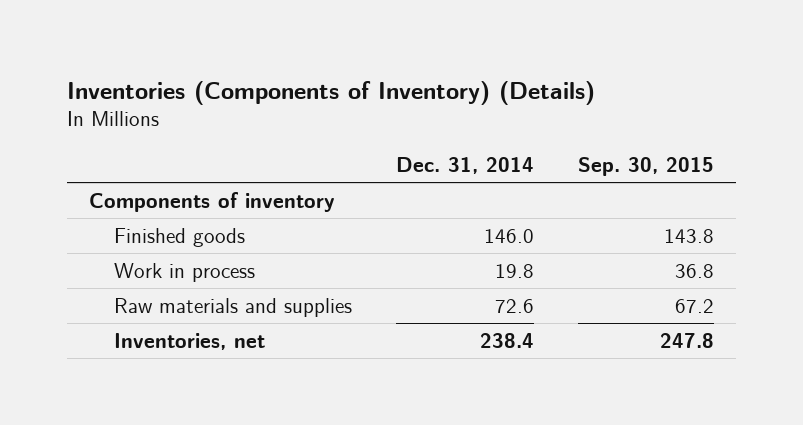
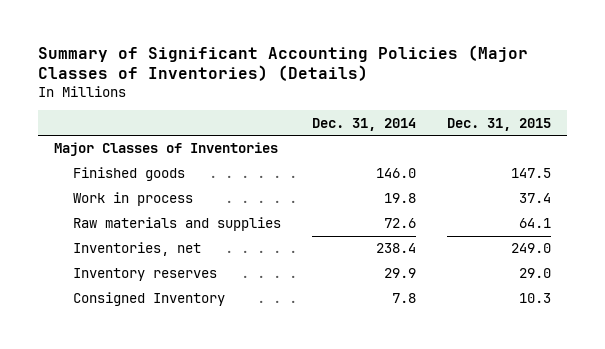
- Inventories (Components of Inventory) (Details)
+ Summary of Significant Accounting Policies (Major Classes of Inventories) (Details)
- | Dec. 31, 2014 | Sep. 30, 2015
+ | Dec. 31, 2014 | Dec. 31, 2015
- Components of inventory
+ Major Classes of Inventories
+ Inventory reserves | 29.9 | 29.0
+ Consigned Inventory | 7.8 | 10.3

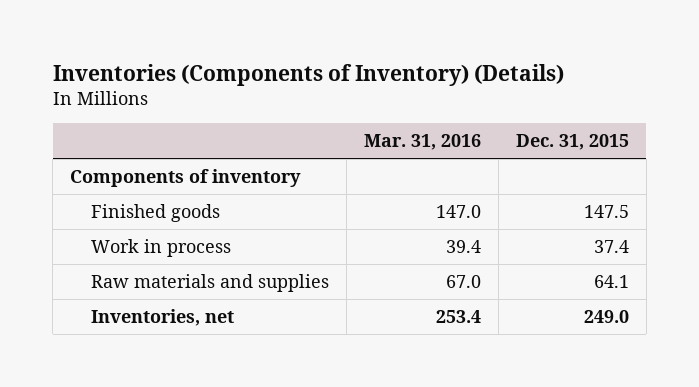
- Summary of Significant Accounting Policies (Major Classes of Inventories) (Details)
+ Inventories (Components of Inventory) (Details)
- | Dec. 31, 2014 | Dec. 31, 2015
+ | Mar. 31, 2016 | Dec. 31, 2015
- Major Classes of Inventories
+ Components of inventory
- Inventory reserves | 29.9 | 29.0
- Consigned Inventory | 7.8 | 10.3

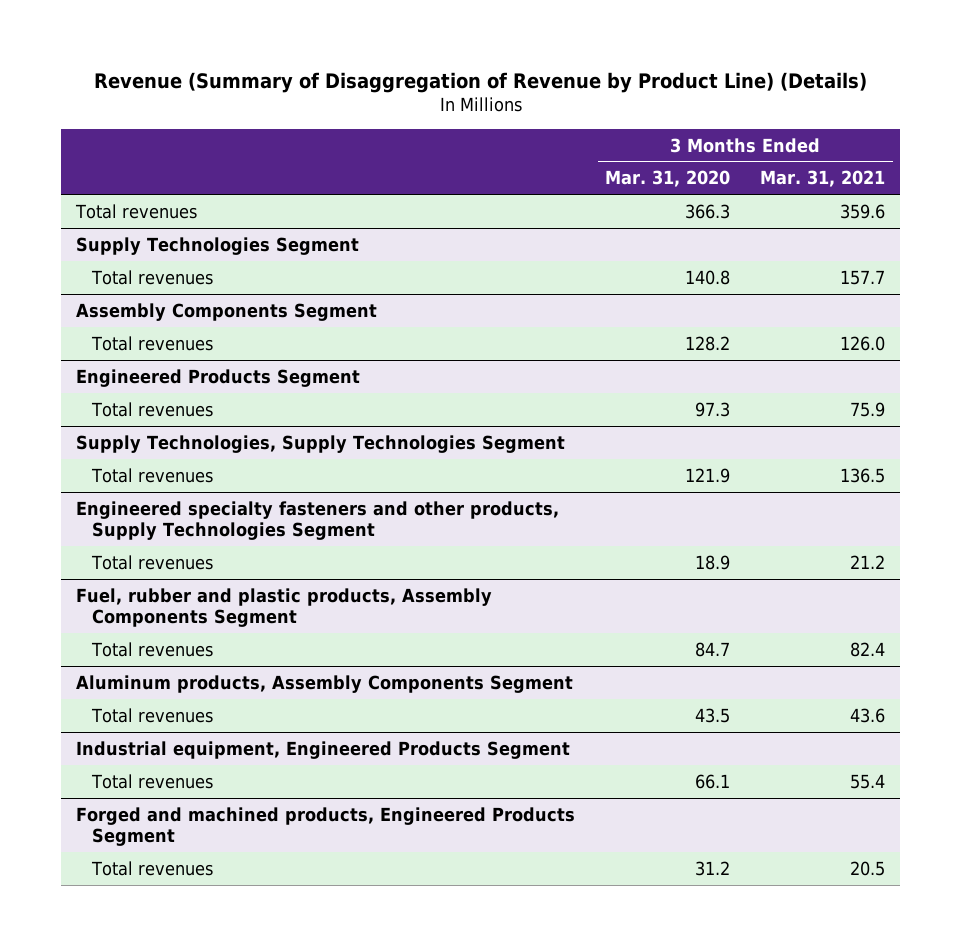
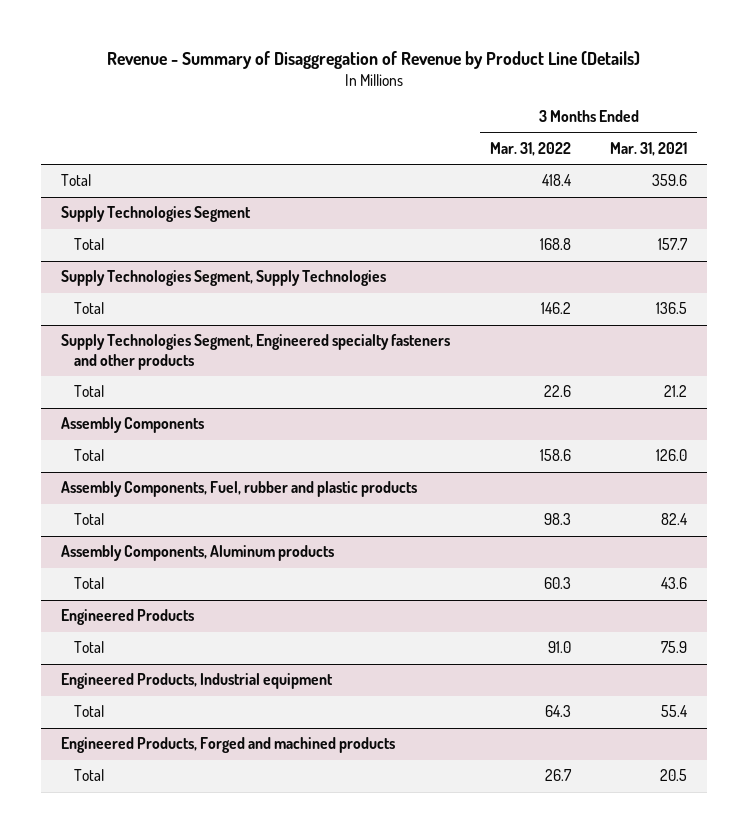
- Revenue (Summary of Disaggregation of Revenue by Product Line) (Details)
+ Revenue - Summary of Disaggregation of Revenue by Product Line (Details)
- | 3 Months Ended Mar. 31, 2020 | 3 Months Ended Mar. 31, 2021
+ | 3 Months Ended Mar. 31, 2022 | 3 Months Ended Mar. 31, 2021
- Total revenues | 366.3 | 359.6
+ Total | 418.4 | 359.6
@ Supply Technologies Segment
- Total revenues | 140.8 | 157.7
- Assembly Components Segment
- Total revenues | 128.2 | 126.0
- Engineered Products Segment
- Total revenues | 97.3 | 75.9
- Supply Technologies, Supply Technologies Segment
- Total revenues | 121.9 | 136.5
- Engineered specialty fasteners and other products, Supply Technologies Segment
- Total revenues | 18.9 | 21.2
- Fuel, rubber and plastic products, Assembly Components Segment
- Total revenues | 84.7 | 82.4
- Aluminum products, Assembly Components Segment
- Total revenues | 43.5 | 43.6
- Industrial equipment, Engineered Products Segment
- Total revenues | 66.1 | 55.4
- Forged and machined products, Engineered Products Segment
- Total revenues | 31.2 | 20.5
@ Supply Technologies Segment
+ Total | 168.8 | 157.7
+ Supply Technologies Segment, Supply Technologies
+ Total | 146.2 | 136.5
+ Supply Technologies Segment, Engineered specialty fasteners and other products
+ Total | 22.6 | 21.2
+ Assembly Components
+ Total | 158.6 | 126.0
+ Assembly Components, Fuel, rubber and plastic products
+ Total | 98.3 | 82.4
+ Assembly Components, Aluminum products
+ Total | 60.3 | 43.6
+ Engineered Products
+ Total | 91.0 | 75.9
+ Engineered Products, Industrial equipment
+ Total | 64.3 | 55.4
+ Engineered Products, Forged and machined products
+ Total | 26.7 | 20.5

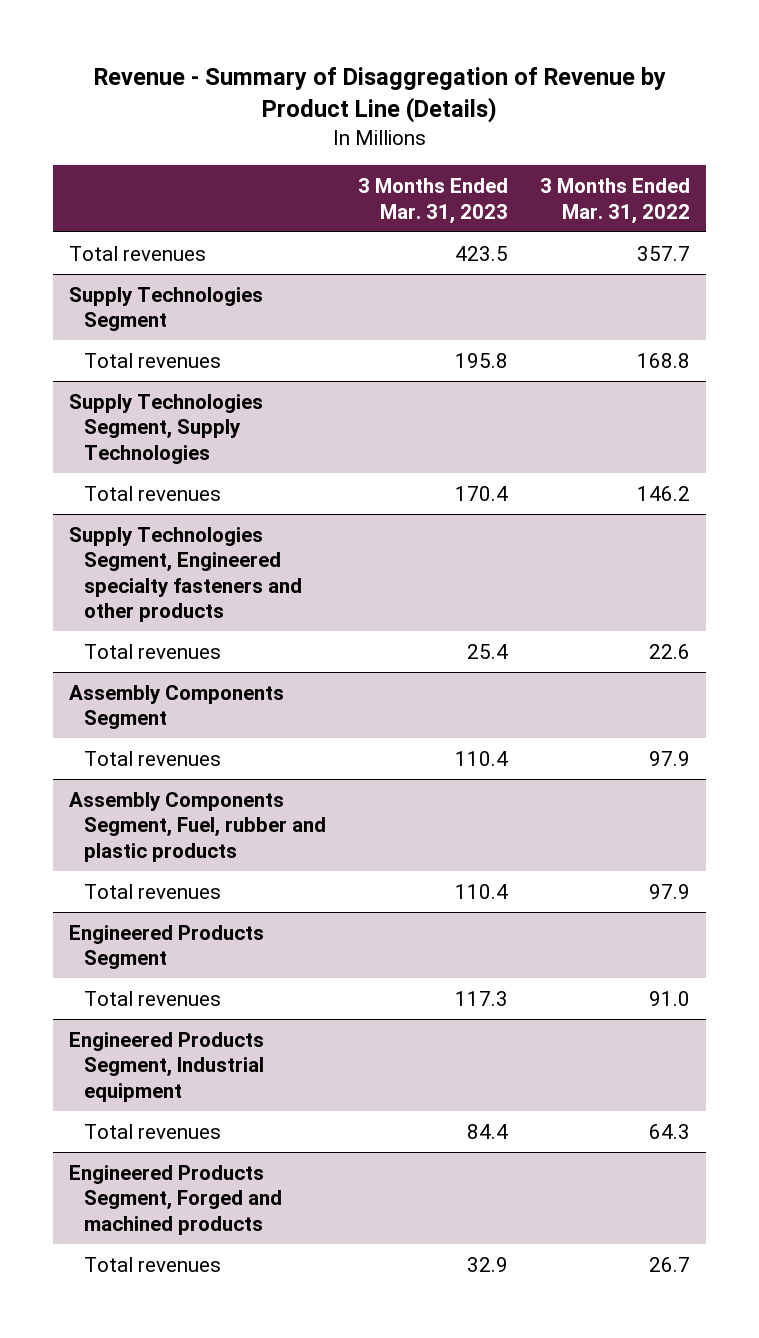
- | 3 Months Ended Mar. 31, 2022 | 3 Months Ended Mar. 31, 2021
+ | 3 Months Ended Mar. 31, 2023 | 3 Months Ended Mar. 31, 2022
- Total | 418.4 | 359.6
+ Total revenues | 423.5 | 357.7
@ Supply Technologies Segment
- Total | 168.8 | 157.7
+ Total revenues | 195.8 | 168.8
@ Supply Technologies Segment, Supply Technologies
- Total | 146.2 | 136.5
+ Total revenues | 170.4 | 146.2
@ Supply Technologies Segment, Engineered specialty fasteners and other products
- Total | 22.6 | 21.2
- Assembly Components
- Total | 158.6 | 126.0
- Assembly Components, Fuel, rubber and plastic products
- Total | 98.3 | 82.4
- Assembly Components, Aluminum products
- Total | 60.3 | 43.6
- Engineered Products
- Total | 91.0 | 75.9
- Engineered Products, Industrial equipment
- Total | 64.3 | 55.4
- Engineered Products, Forged and machined products
- Total | 26.7 | 20.5
@ Supply Technologies Segment, Engineered specialty fasteners and other products
+ Total revenues | 25.4 | 22.6
+ Assembly Components Segment
+ Total revenues | 110.4 | 97.9
+ Assembly Components Segment, Fuel, rubber and plastic products
+ Total revenues | 110.4 | 97.9
+ Engineered Products Segment
+ Total revenues | 117.3 | 91.0
+ Engineered Products Segment, Industrial equipment
+ Total revenues | 84.4 | 64.3
+ Engineered Products Segment, Forged and machined products
+ Total revenues | 32.9 | 26.7

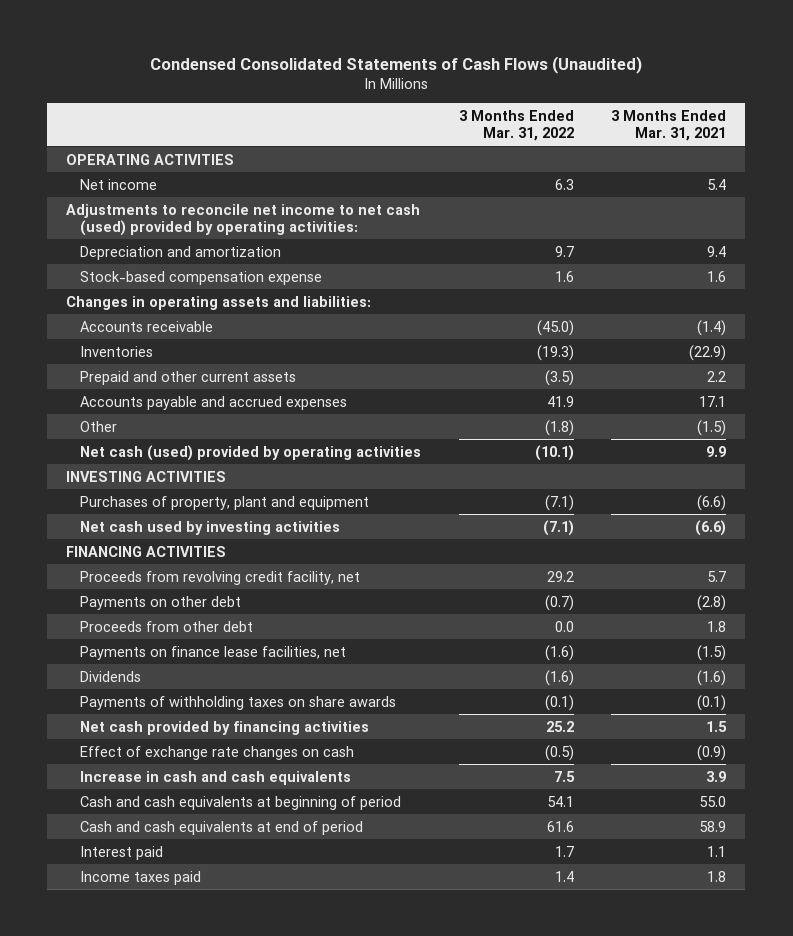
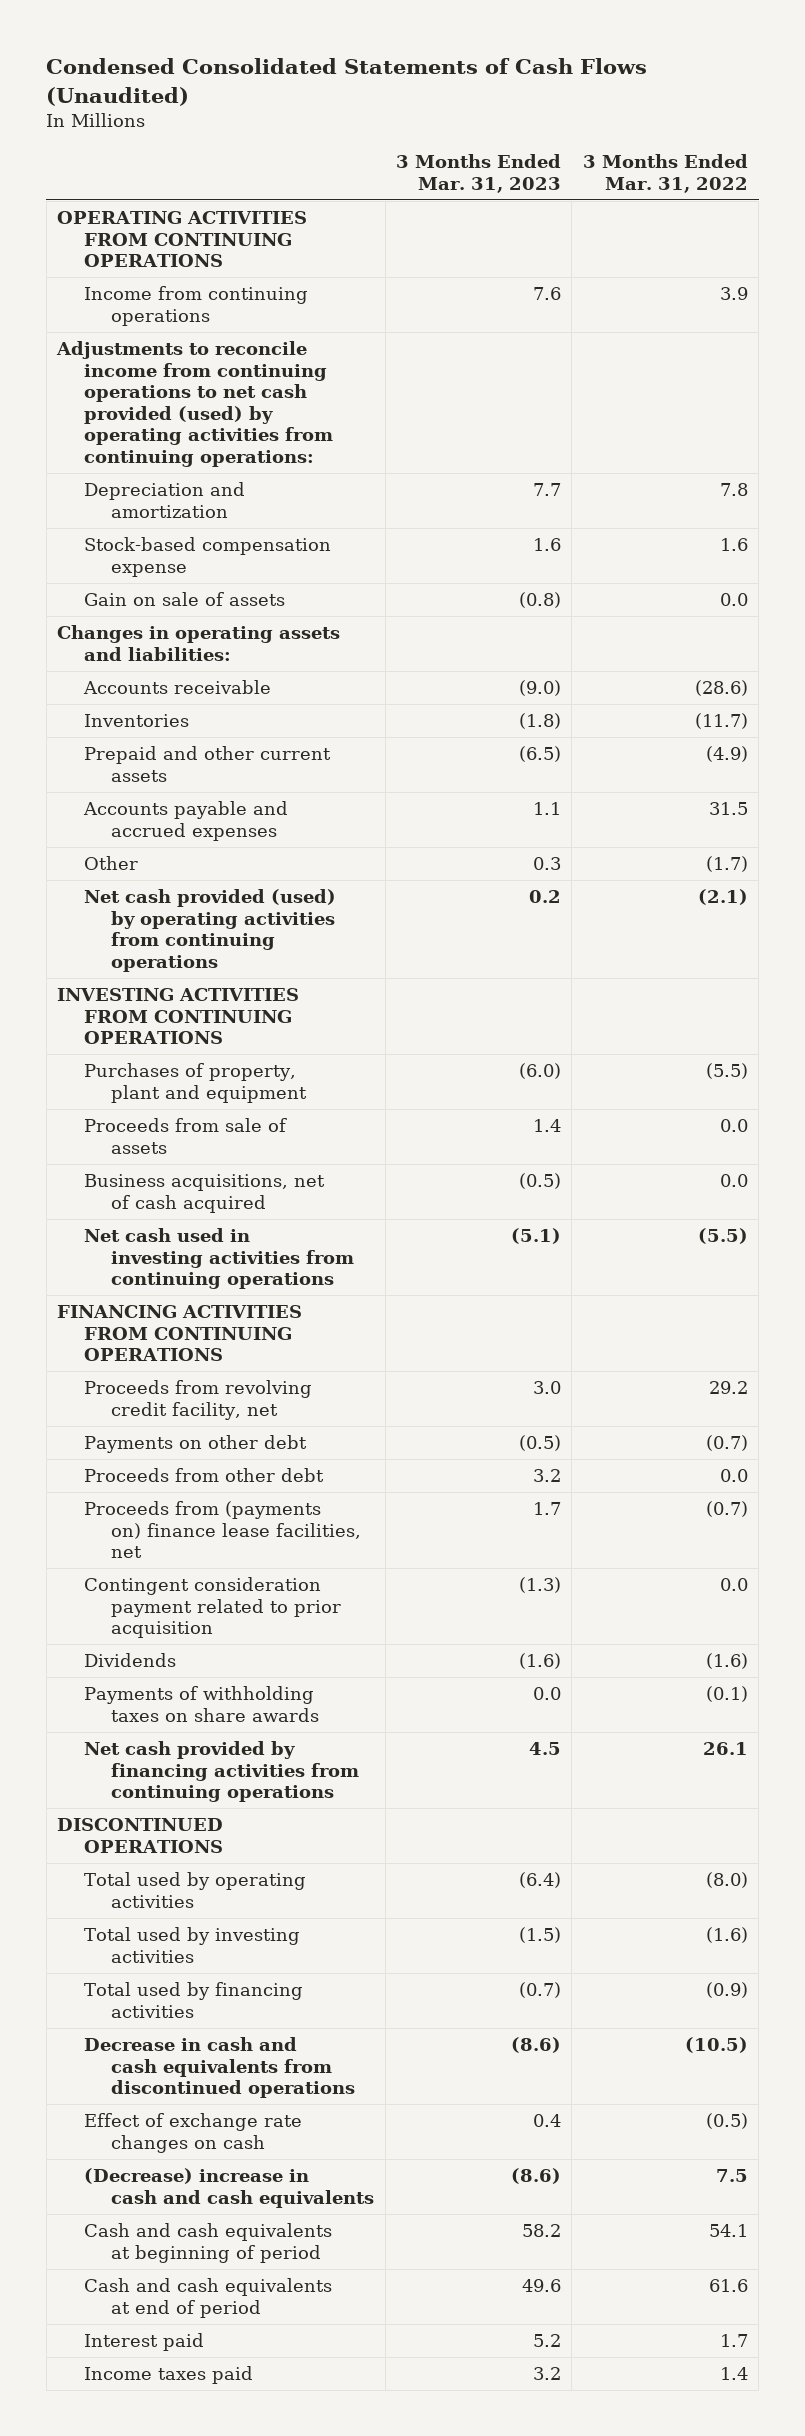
- | 3 Months Ended Mar. 31, 2022 | 3 Months Ended Mar. 31, 2021
+ | 3 Months Ended Mar. 31, 2023 | 3 Months Ended Mar. 31, 2022
- OPERATING ACTIVITIES
- Net income | 6.3 | 5.4
- Adjustments to reconcile net income to net cash (used) provided by operating activities:
- Depreciation and amortization | 9.7 | 9.4
+ OPERATING ACTIVITIES FROM CONTINUING OPERATIONS
+ Income from continuing operations | 7.6 | 3.9
+ Adjustments to reconcile income from continuing operations to net cash provided (used) by operating activities from continuing operations:
+ Depreciation and amortization | 7.7 | 7.8
+ Gain on sale of assets | (0.8) | 0.0
- Accounts receivable | (45.0) | (1.4)
- Inventories | (19.3) | (22.9)
- Prepaid and other current assets | (3.5) | 2.2
- Accounts payable and accrued expenses | 41.9 | 17.1
- Other | (1.8) | (1.5)
- Net cash (used) provided by operating activities | (10.1) | 9.9
- INVESTING ACTIVITIES
- Purchases of property, plant and equipment | (7.1) | (6.6)
- Net cash used by investing activities | (7.1) | (6.6)
- FINANCING ACTIVITIES
+ Accounts receivable | (9.0) | (28.6)
+ Inventories | (1.8) | (11.7)
+ Prepaid and other current assets | (6.5) | (4.9)
+ Accounts payable and accrued expenses | 1.1 | 31.5
+ Other | 0.3 | (1.7)
+ Net cash provided (used) by operating activities from continuing operations | 0.2 | (2.1)
+ INVESTING ACTIVITIES FROM CONTINUING OPERATIONS
+ Purchases of property, plant and equipment | (6.0) | (5.5)
+ Proceeds from sale of assets | 1.4 | 0.0
+ Business acquisitions, net of cash acquired | (0.5) | 0.0
+ Net cash used in investing activities from continuing operations | (5.1) | (5.5)
+ FINANCING ACTIVITIES FROM CONTINUING OPERATIONS
- Payments on finance lease facilities, net | (1.6) | (1.5)
+ Proceeds from (payments on) finance lease facilities, net | 1.7 | (0.7)
+ Contingent consideration payment related to prior acquisition | (1.3) | 0.0
- Net cash provided by financing activities | 25.2 | 1.5
+ Net cash provided by financing activities from continuing operations | 4.5 | 26.1
+ DISCONTINUED OPERATIONS
+ Total used by operating activities | (6.4) | (8.0)
+ Total used by investing activities | (1.5) | (1.6)
+ Total used by financing activities | (0.7) | (0.9)
+ Decrease in cash and cash equivalents from discontinued operations | (8.6) | (10.5)
- Increase in cash and cash equivalents | 7.5 | 3.9
+ (Decrease) increase in cash and cash equivalents | (8.6) | 7.5

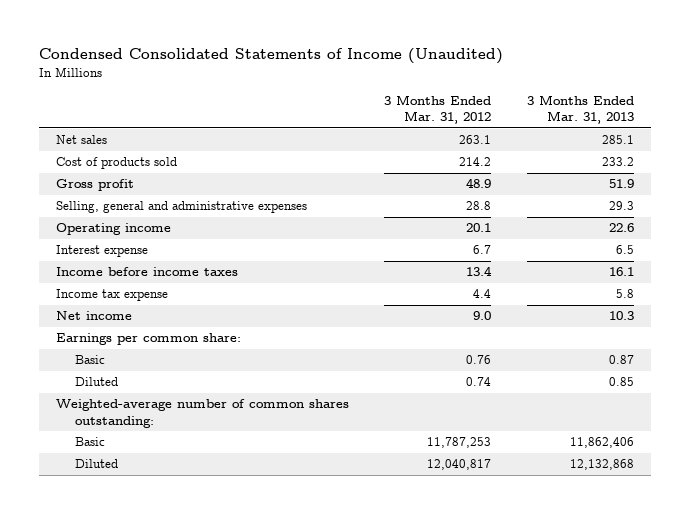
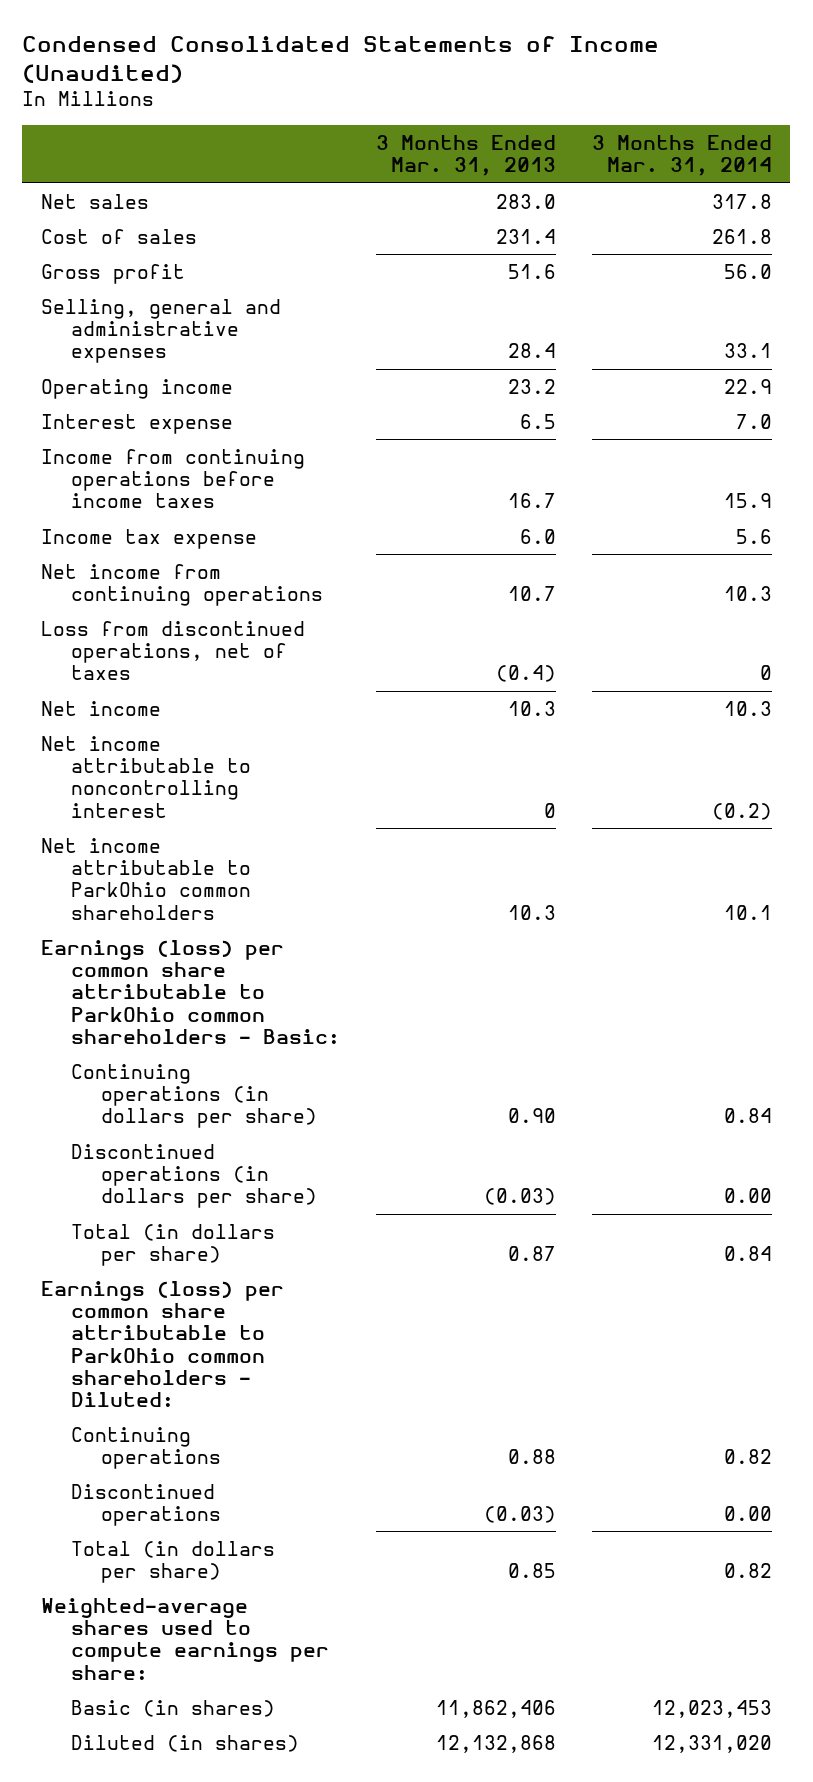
- | 3 Months Ended Mar. 31, 2012 | 3 Months Ended Mar. 31, 2013
+ | 3 Months Ended Mar. 31, 2013 | 3 Months Ended Mar. 31, 2014
- Net sales | 263.1 | 285.1
- Cost of products sold | 214.2 | 233.2
- Gross profit | 48.9 | 51.9
- Selling, general and administrative expenses | 28.8 | 29.3
- Operating income | 20.1 | 22.6
+ Net sales | 283.0 | 317.8
+ Cost of sales | 231.4 | 261.8
+ Gross profit | 51.6 | 56.0
+ Selling, general and administrative expenses | 28.4 | 33.1
+ Operating income | 23.2 | 22.9
- Income before income taxes | 13.4 | 16.1
- Income tax expense | 4.4 | 5.8
+ Income from continuing operations before income taxes | 16.7 | 15.9
+ Income tax expense | 6.0 | 5.6
+ Net income from continuing operations | 10.7 | 10.3
+ Loss from discontinued operations, net of taxes | (0.4) | 0
- Earnings per common share:
- Basic | 0.76 | 0.87
- Diluted | 0.74 | 0.85
- Weighted-average number of common shares outstanding:
- Basic | 11,787,253 | 11,862,406
- Diluted | 12,040,817 | 12,132,868
+ Net income attributable to noncontrolling interest | 0 | (0.2)
+ Net income attributable to ParkOhio common shareholders | 10.3 | 10.1
+ Earnings (loss) per common share attributable to ParkOhio common shareholders - Basic:
+ Continuing operations (in dollars per share) | 0.90 | 0.84
+ Discontinued operations (in dollars per share) | (0.03) | 0.00
+ Total (in dollars per share) | 0.87 | 0.84
+ Earnings (loss) per common share attributable to ParkOhio common shareholders - Diluted:
+ Continuing operations | 0.88 | 0.82
+ Discontinued operations | (0.03) | 0.00
+ Total (in dollars per share) | 0.85 | 0.82
+ Weighted-average shares used to compute earnings per share:
+ Basic (in shares) | 11,862,406 | 12,023,453
+ Diluted (in shares) | 12,132,868 | 12,331,020

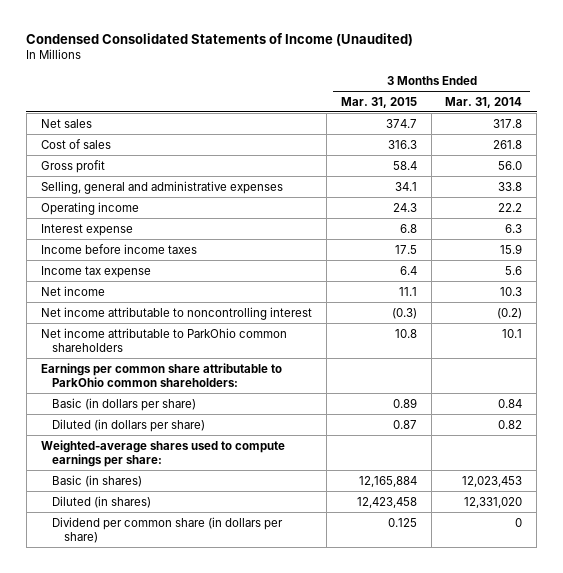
- | 3 Months Ended Mar. 31, 2013 | 3 Months Ended Mar. 31, 2014
+ | 3 Months Ended Mar. 31, 2015 | 3 Months Ended Mar. 31, 2014
- Selling, general and administrative expenses | 28.4 | 33.1
- Operating income | 23.2 | 22.9
- Interest expense | 6.5 | 7.0
- Income from continuing operations before income taxes | 16.7 | 15.9
+ Selling, general and administrative expenses | 34.1 | 33.8
+ Operating income | 24.3 | 22.2
+ Interest expense | 6.8 | 6.3
+ Income before income taxes | 17.5 | 15.9
- Net income from continuing operations | 10.7 | 10.3
- Loss from discontinued operations, net of taxes | (0.4) | 0
- Earnings (loss) per common share attributable to ParkOhio common shareholders - Basic:
- Continuing operations (in dollars per share) | 0.90 | 0.84
- Discontinued operations (in dollars per share) | (0.03) | 0.00
- Total (in dollars per share) | 0.87 | 0.84
- Earnings (loss) per common share attributable to ParkOhio common shareholders - Diluted:
- Continuing operations | 0.88 | 0.82
- Discontinued operations | (0.03) | 0.00
- Total (in dollars per share) | 0.85 | 0.82
+ Earnings per common share attributable to ParkOhio common shareholders:
+ Basic (in dollars per share) | 0.89 | 0.84
+ Diluted (in dollars per share) | 0.87 | 0.82
+ Dividend per common share (in dollars per share) | 0.125 | 0

